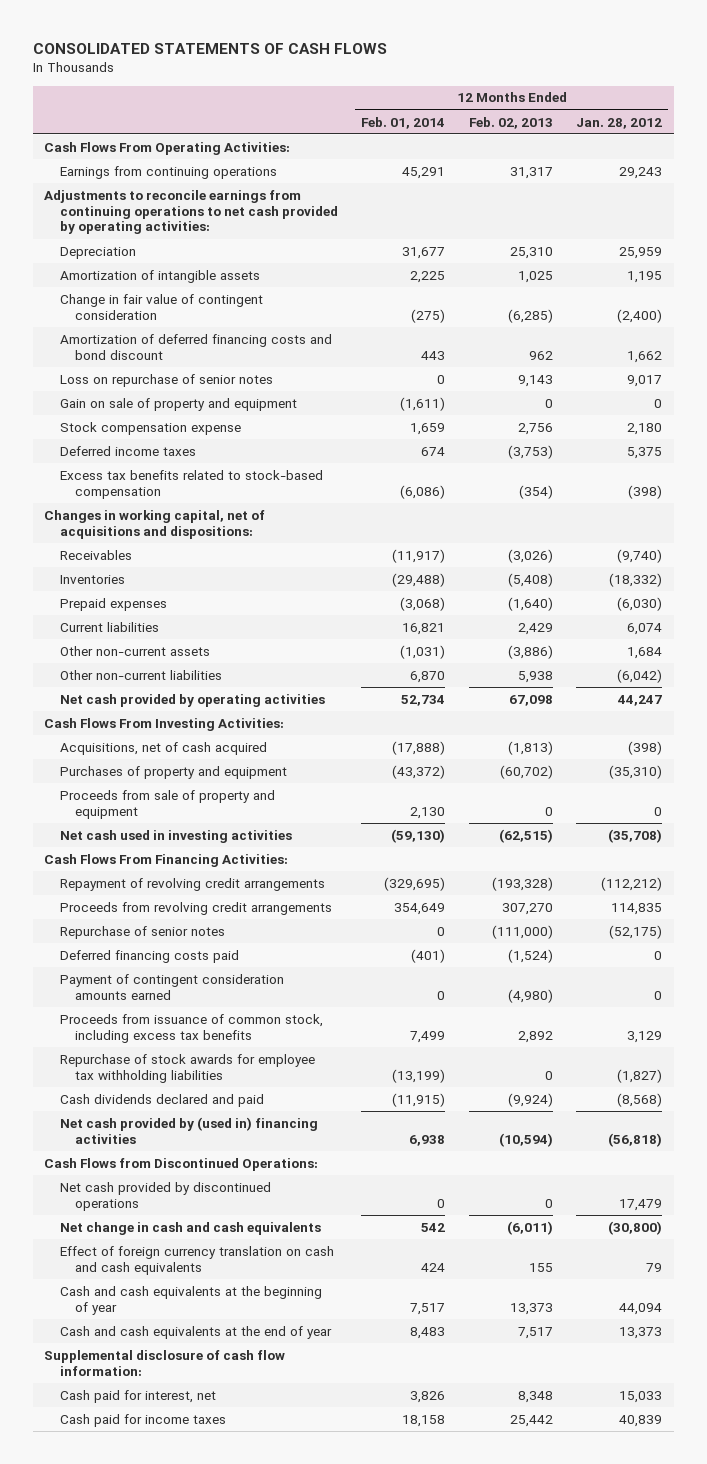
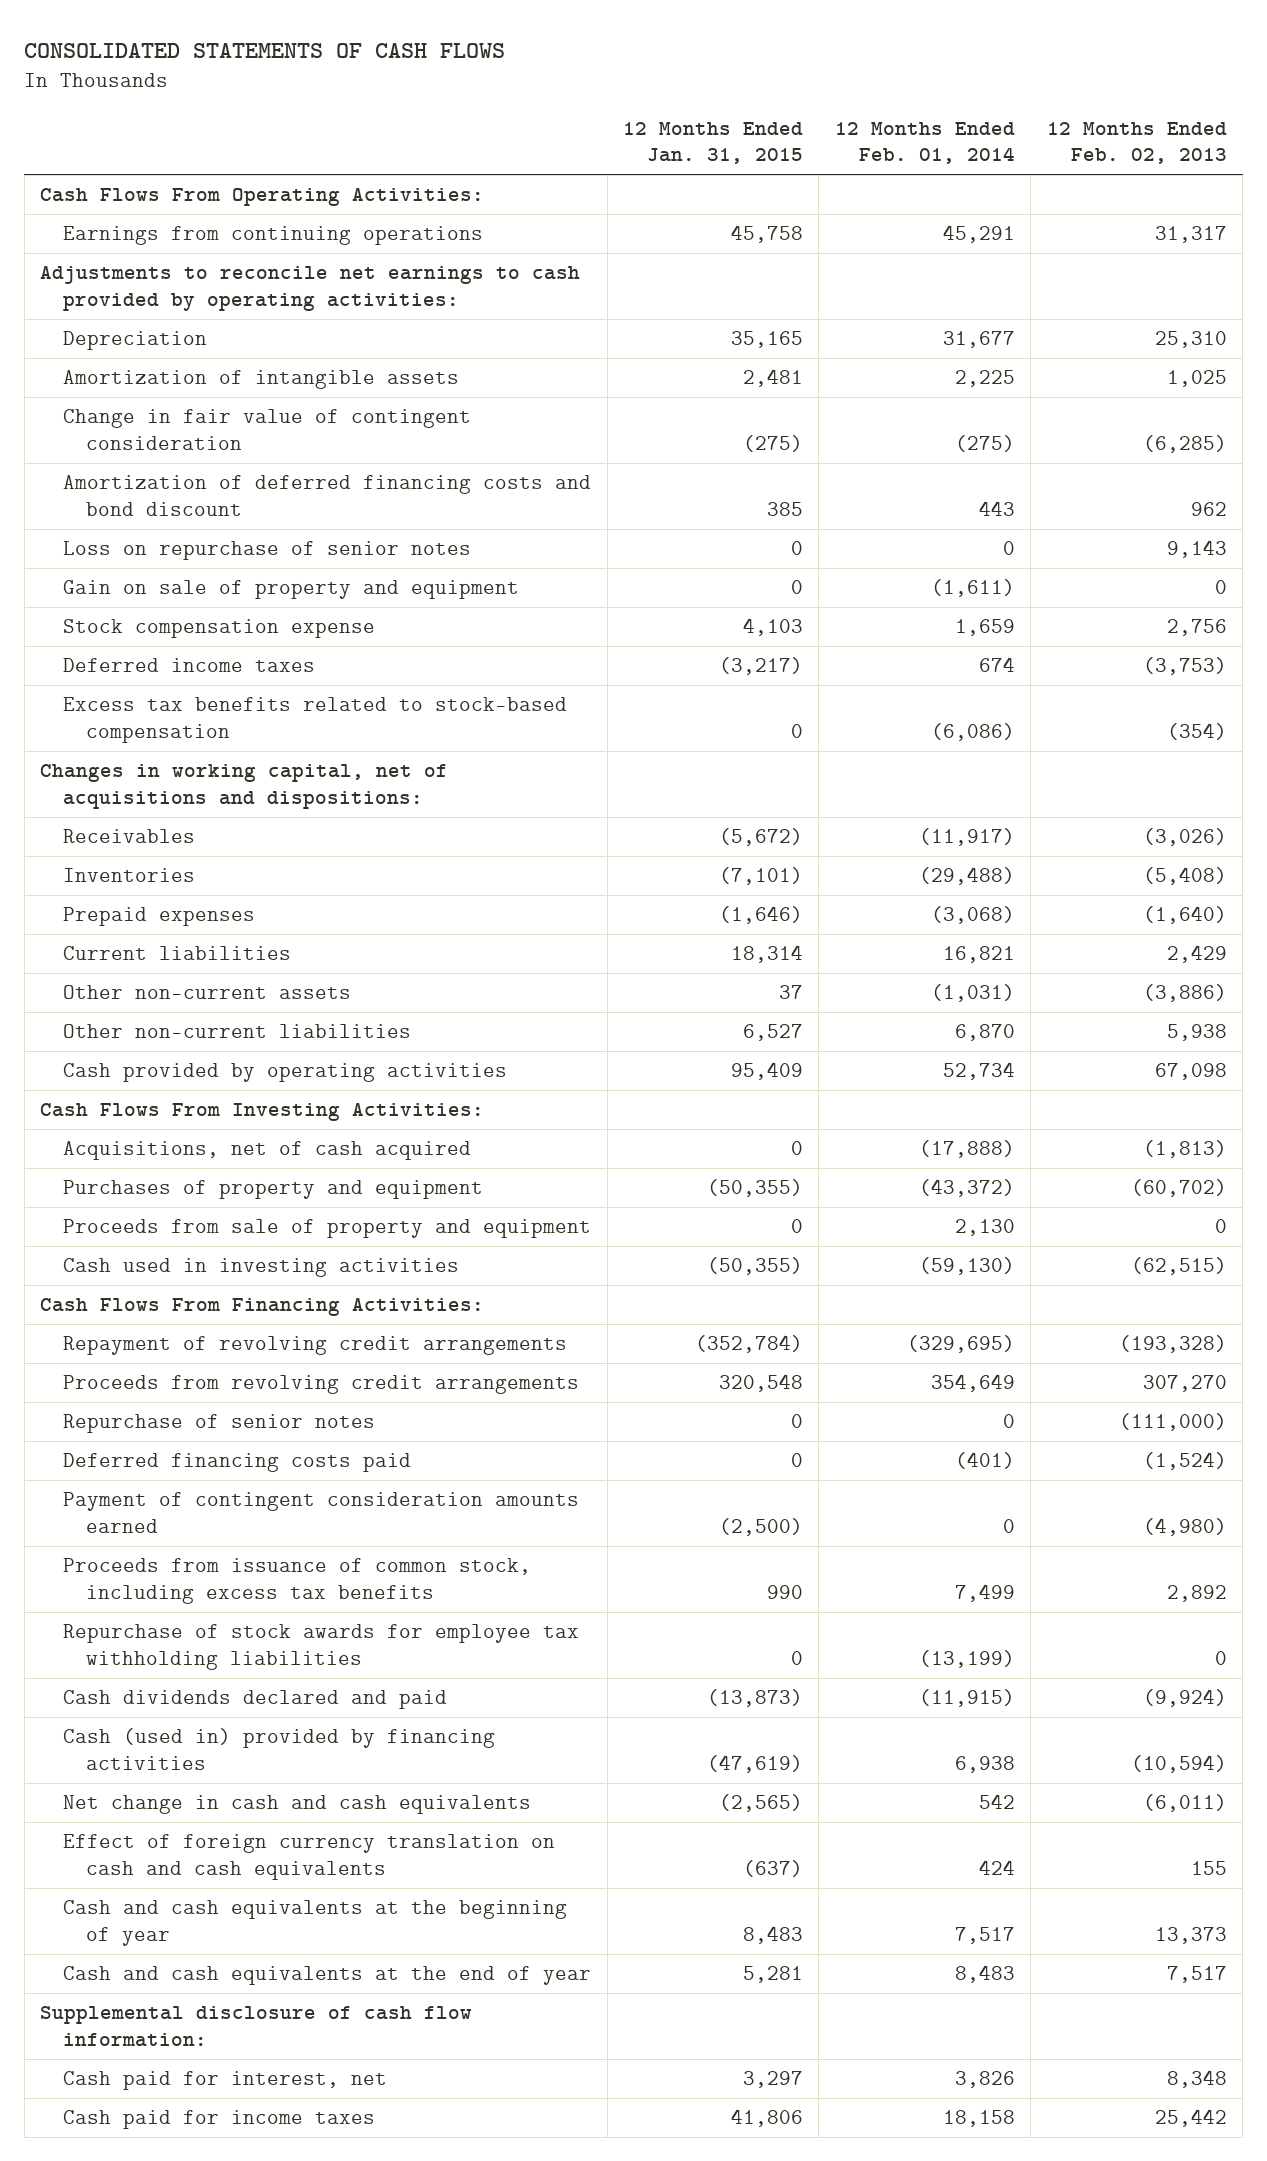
- | 12 Months Ended Feb. 01, 2014 | 12 Months Ended Feb. 02, 2013 | 12 Months Ended Jan. 28, 2012
+ | 12 Months Ended Jan. 31, 2015 | 12 Months Ended Feb. 01, 2014 | 12 Months Ended Feb. 02, 2013
- Adjustments to reconcile earnings from continuing operations to net cash provided by operating activities:
+ Adjustments to reconcile net earnings to cash provided by operating activities:
- Net cash provided by operating activities | 52,734 | 67,098 | 44,247
+ Cash provided by operating activities | 95,409 | 52,734 | 67,098
- Net cash used in investing activities | (59,130) | (62,515) | (35,708)
+ Cash used in investing activities | (50,355) | (59,130) | (62,515)
- Net cash provided by (used in) financing activities | 6,938 | (10,594) | (56,818)
- Cash Flows from Discontinued Operations:
- Net cash provided by discontinued operations | 0 | 0 | 17,479
+ Cash (used in) provided by financing activities | (47,619) | 6,938 | (10,594)

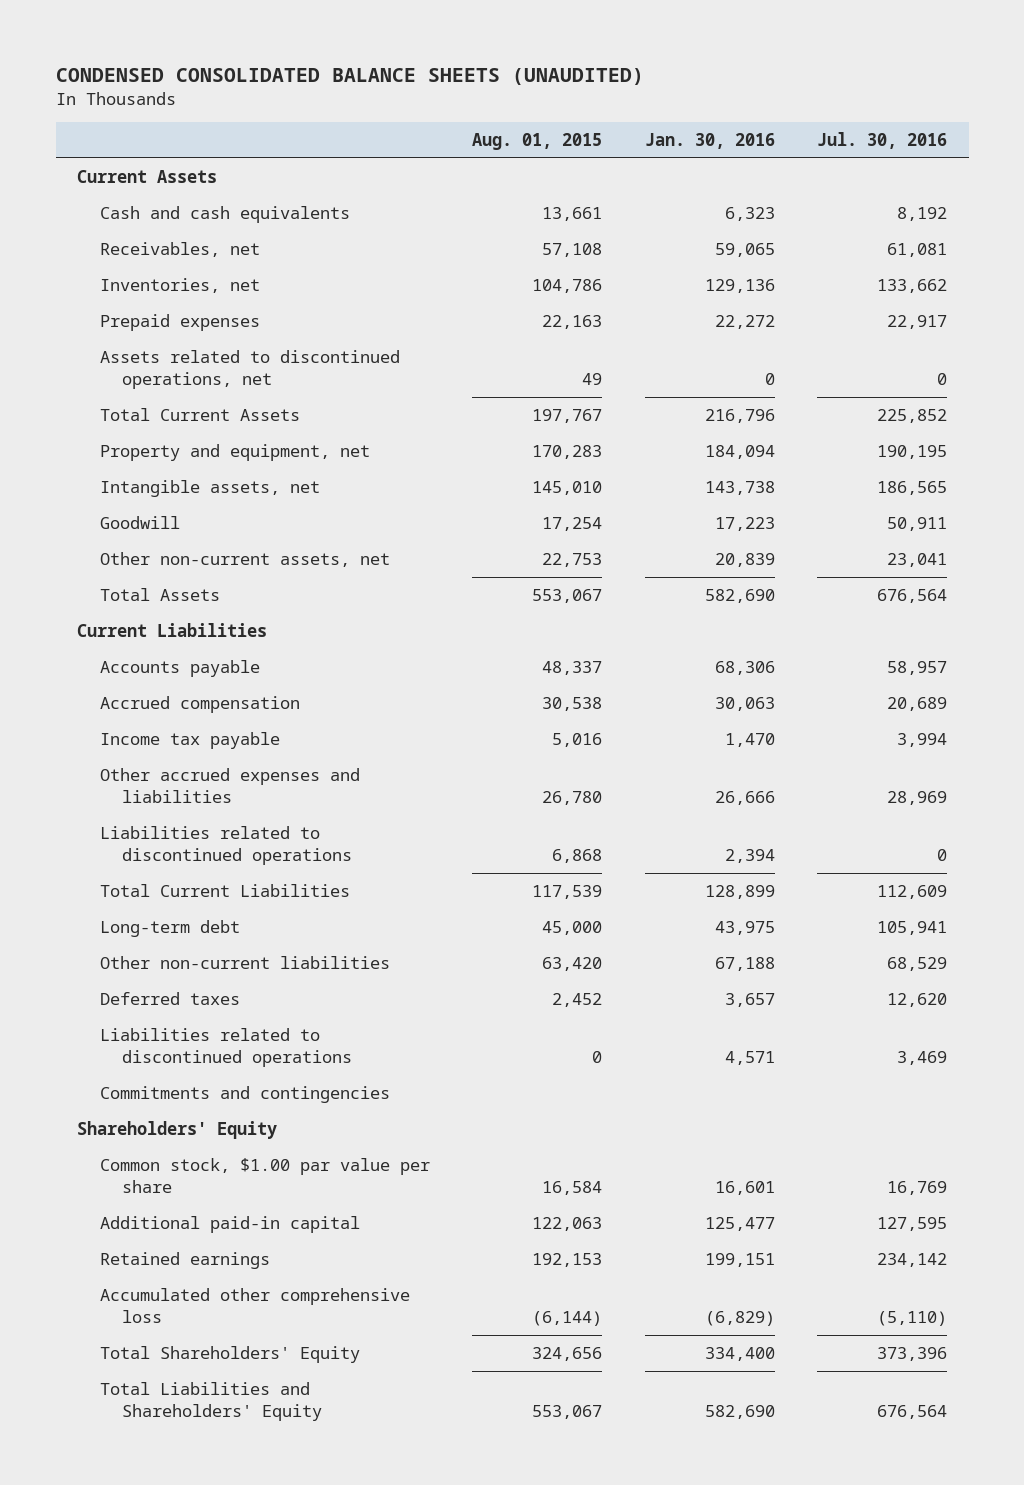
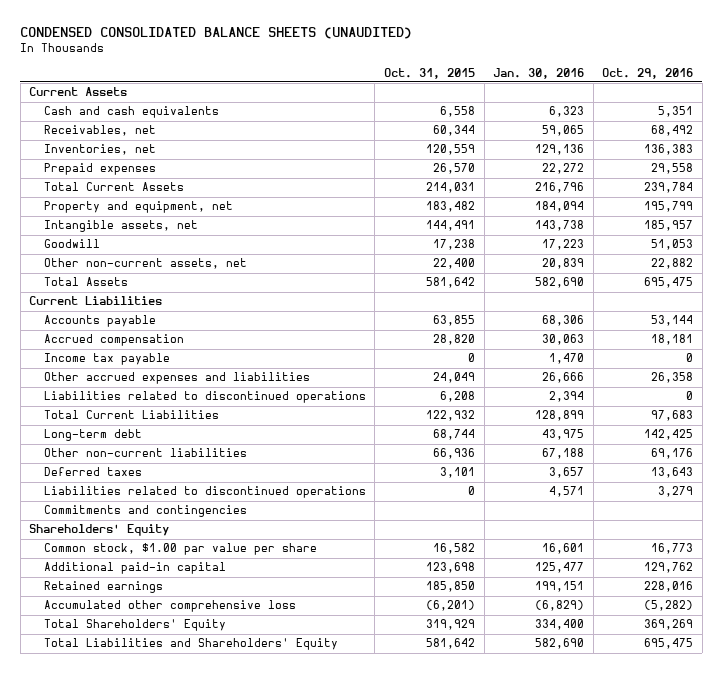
- | Aug. 01, 2015 | Jan. 30, 2016 | Jul. 30, 2016
+ | Oct. 31, 2015 | Jan. 30, 2016 | Oct. 29, 2016
- Assets related to discontinued operations, net | 49 | 0 | 0

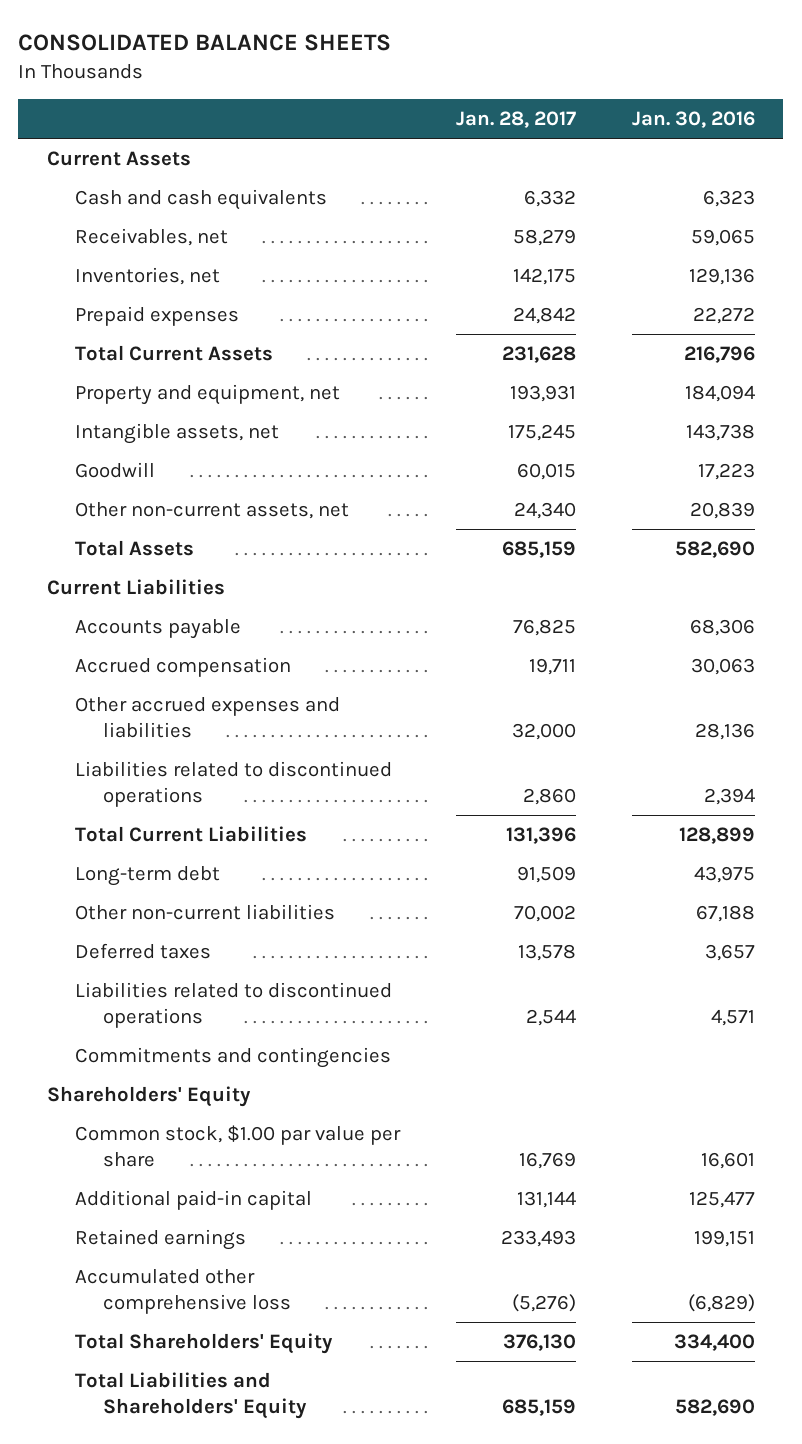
- CONDENSED CONSOLIDATED BALANCE SHEETS (UNAUDITED)
+ CONSOLIDATED BALANCE SHEETS
- | Oct. 31, 2015 | Jan. 30, 2016 | Oct. 29, 2016
+ | Jan. 28, 2017 | Jan. 30, 2016
- Income tax payable | 0 | 1,470 | 0
- Other accrued expenses and liabilities | 24,049 | 26,666 | 26,358
+ Other accrued expenses and liabilities | 32,000 | 28,136

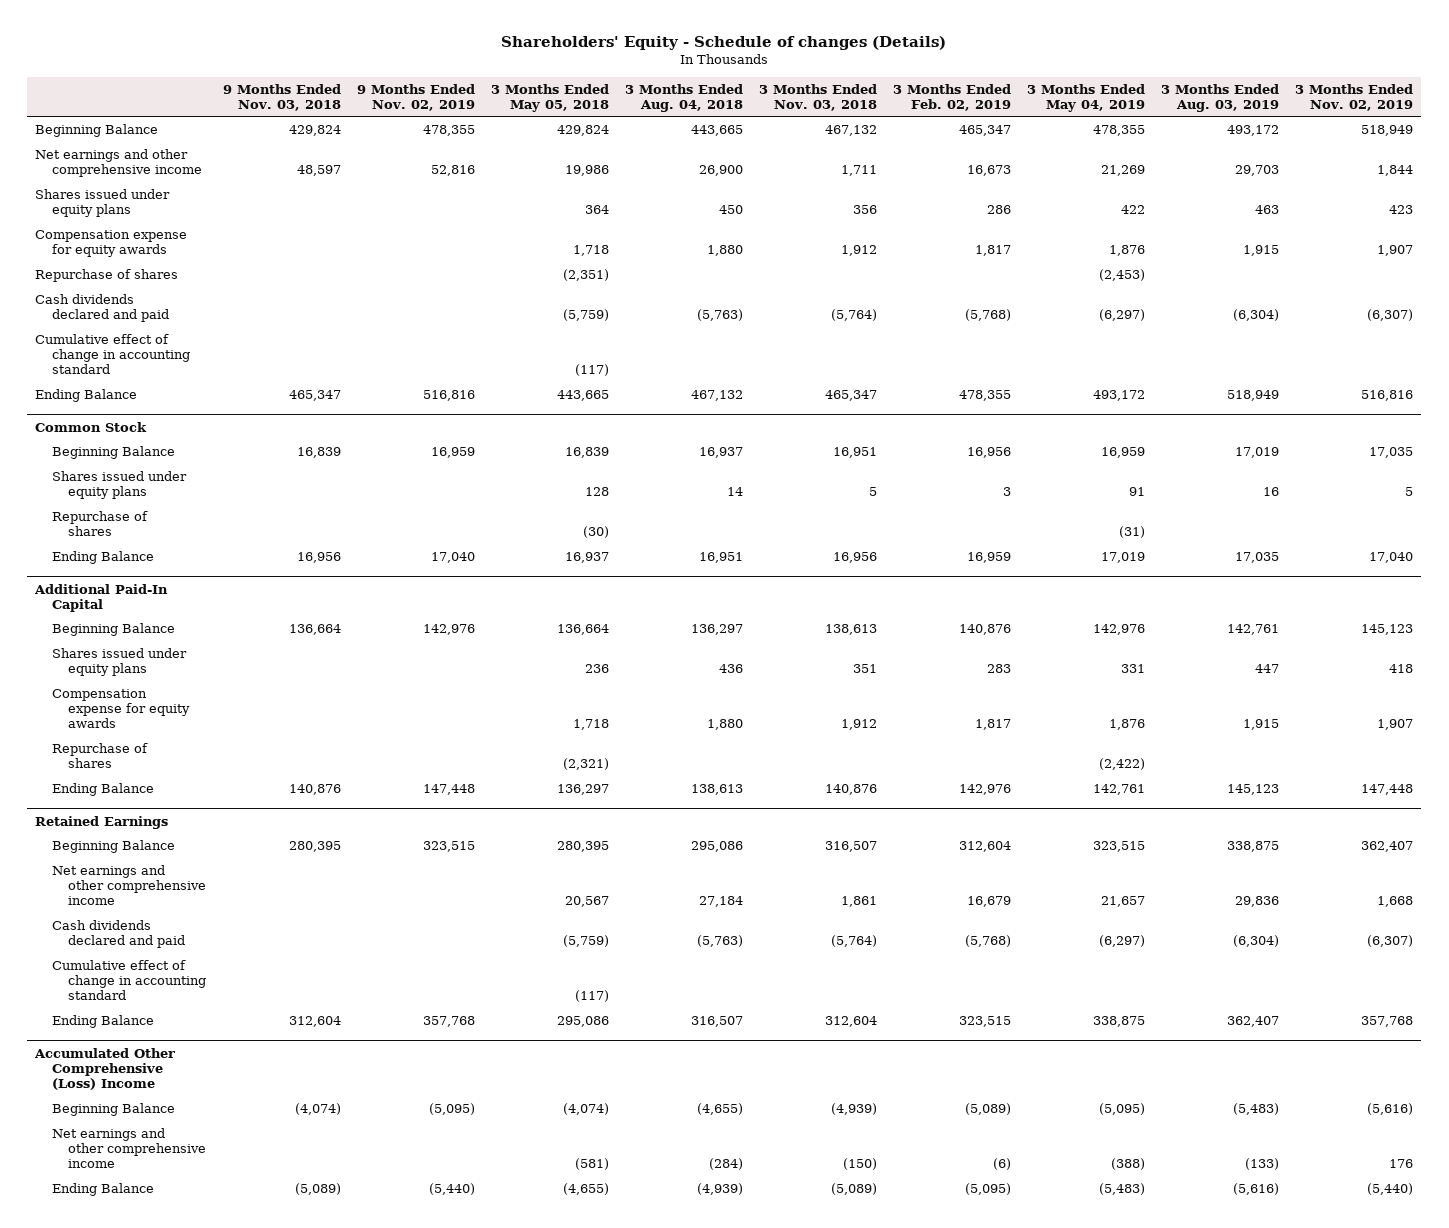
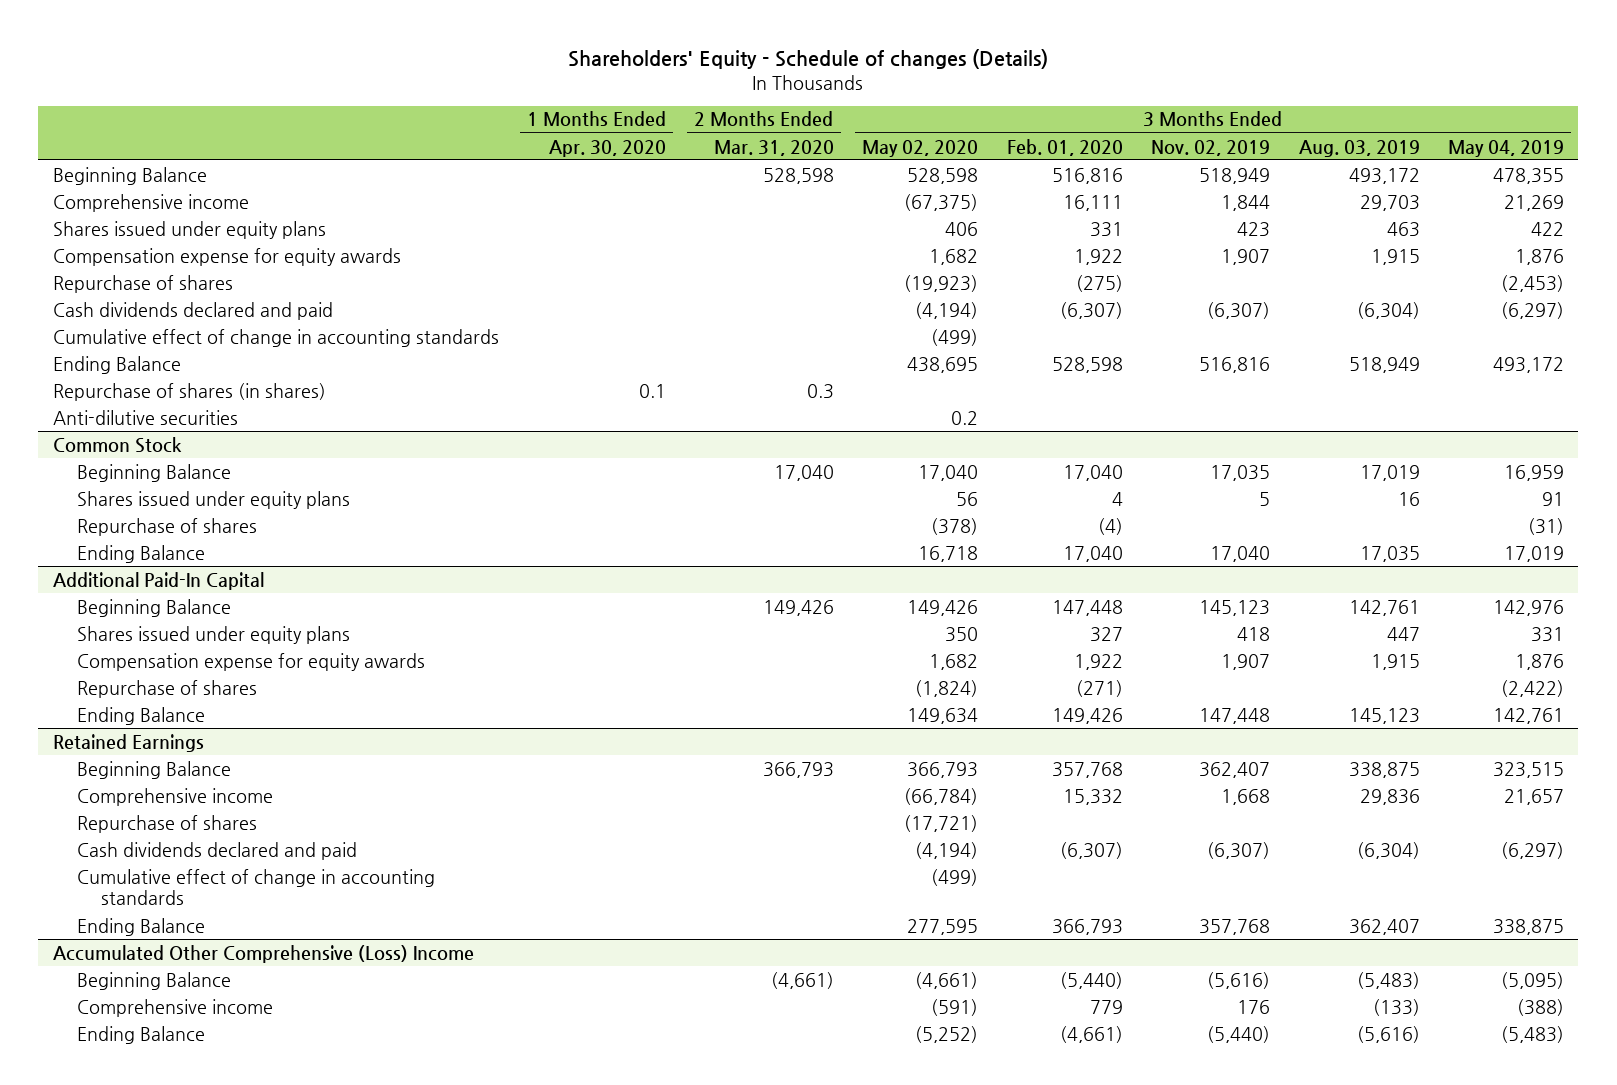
- | 9 Months Ended Nov. 03, 2018 | 9 Months Ended Nov. 02, 2019 | 3 Months Ended May 05, 2018 | 3 Months Ended Aug. 04, 2018 | 3 Months Ended Nov. 03, 2018 | 3 Months Ended Feb. 02, 2019 | 3 Months Ended May 04, 2019 | 3 Months Ended Aug. 03, 2019 | 3 Months Ended Nov. 02, 2019
+ | 1 Months Ended Apr. 30, 2020 | 2 Months Ended Mar. 31, 2020 | 3 Months Ended May 02, 2020 | 3 Months Ended Feb. 01, 2020 | 3 Months Ended Nov. 02, 2019 | 3 Months Ended Aug. 03, 2019 | 3 Months Ended May 04, 2019
- Net earnings and other comprehensive income | 48,597 | 52,816 | 19,986 | 26,900 | 1,711 | 16,673 | 21,269 | 29,703 | 1,844
+ Comprehensive income | | | (67,375) | 16,111 | 1,844 | 29,703 | 21,269
- Cumulative effect of change in accounting standard | | | (117) | | | | | |
+ Cumulative effect of change in accounting standards | | | (499) | | | |
+ Repurchase of shares (in shares) | 0.1 | 0.3 | | | | |
+ Anti-dilutive securities | | | 0.2 | | | |
@ Retained Earnings
- Net earnings and other comprehensive income | | | 20,567 | 27,184 | 1,861 | 16,679 | 21,657 | 29,836 | 1,668
+ Comprehensive income | | | (66,784) | 15,332 | 1,668 | 29,836 | 21,657
+ Repurchase of shares | | | (17,721) | | | |
- Cumulative effect of change in accounting standard | | | (117) | | | | | |
+ Cumulative effect of change in accounting standards | | | (499) | | | |
@ Accumulated Other Comprehensive (Loss) Income
- Net earnings and other comprehensive income | | | (581) | (284) | (150) | (6) | (388) | (133) | 176
+ Comprehensive income | | | (591) | 779 | 176 | (133) | (388)

